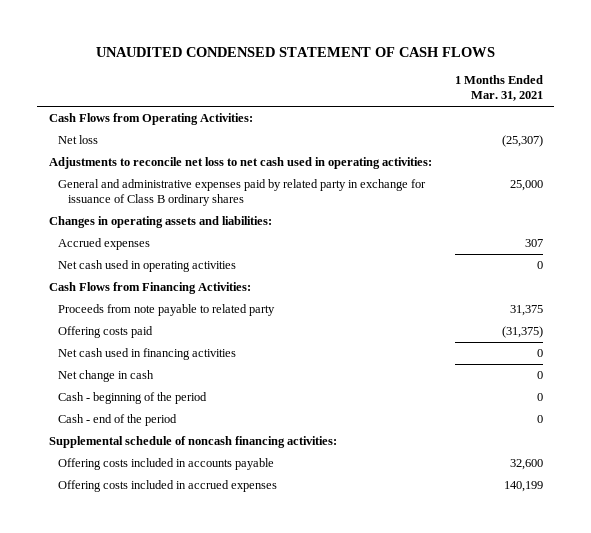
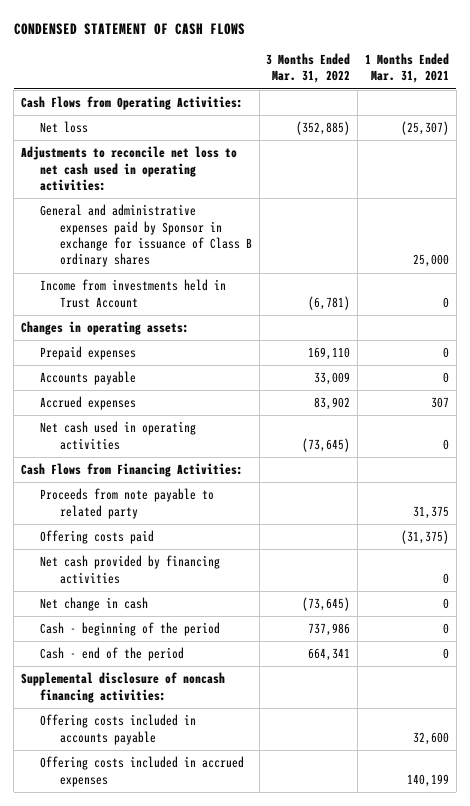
- UNAUDITED CONDENSED STATEMENT OF CASH FLOWS
+ CONDENSED STATEMENT OF CASH FLOWS
- | 1 Months Ended Mar. 31, 2021
+ | 3 Months Ended Mar. 31, 2022 | 1 Months Ended Mar. 31, 2021
- General and administrative expenses paid by related party in exchange for issuance of Class B ordinary shares | 25,000
- Changes in operating assets and liabilities:
+ General and administrative expenses paid by Sponsor in exchange for issuance of Class B ordinary shares | | 25,000
+ Income from investments held in Trust Account | (6,781) | 0
+ Changes in operating assets:
+ Prepaid expenses | 169,110 | 0
+ Accounts payable | 33,009 | 0
- Net cash used in financing activities | 0
+ Net cash provided by financing activities | | 0
- Supplemental schedule of noncash financing activities:
+ Supplemental disclosure of noncash financing activities:

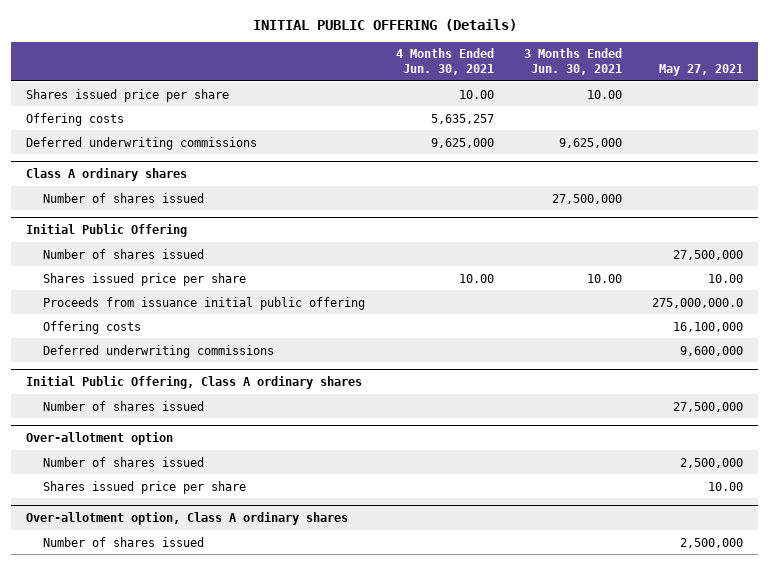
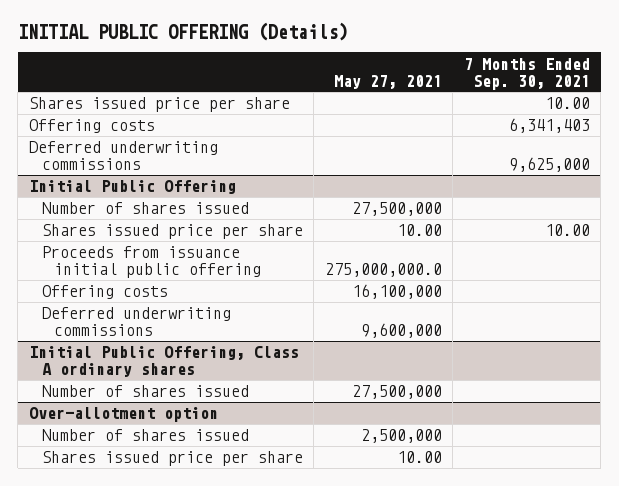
- | 4 Months Ended Jun. 30, 2021 | 3 Months Ended Jun. 30, 2021 | May 27, 2021
+ | May 27, 2021 | 7 Months Ended Sep. 30, 2021
- Class A ordinary shares
- Number of shares issued | | 27,500,000 |
- Over-allotment option, Class A ordinary shares
- Number of shares issued | | | 2,500,000

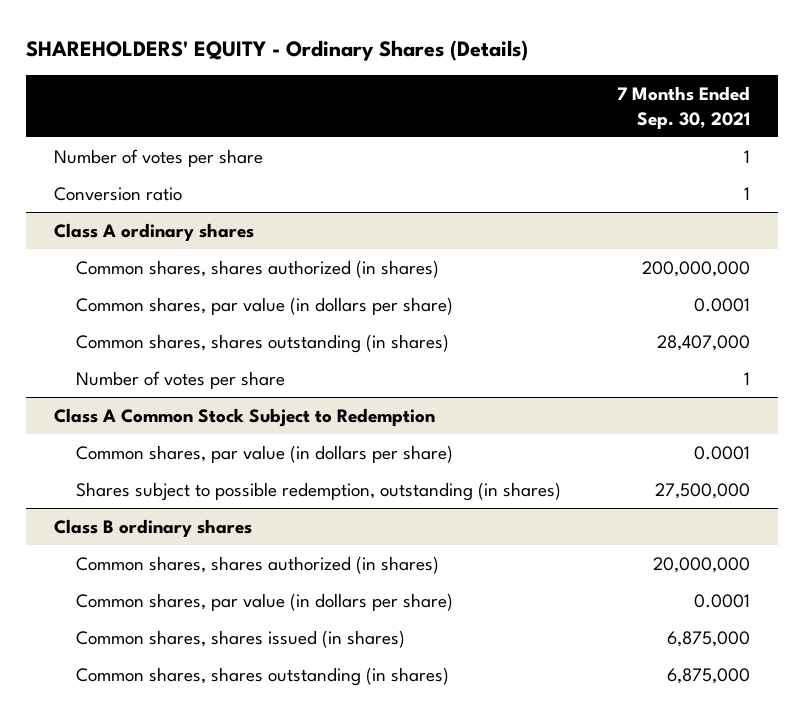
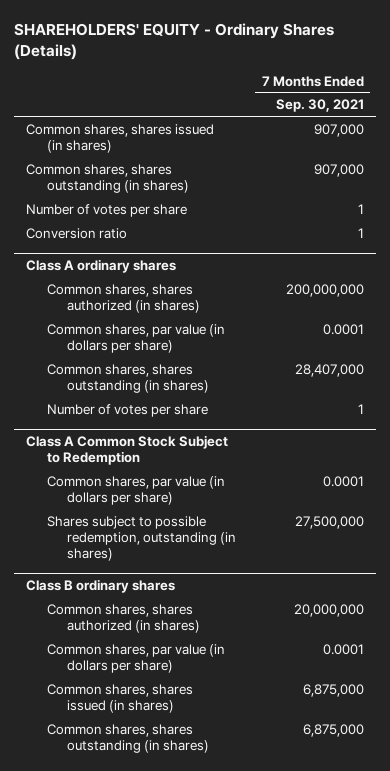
+ Common shares, shares issued (in shares) | 907,000
+ Common shares, shares outstanding (in shares) | 907,000

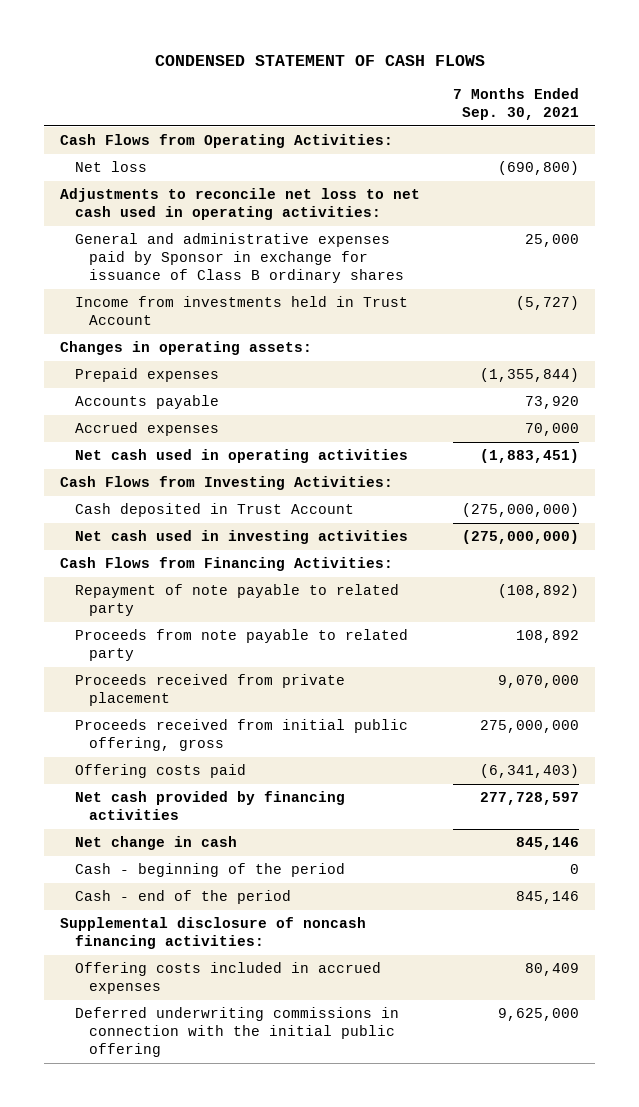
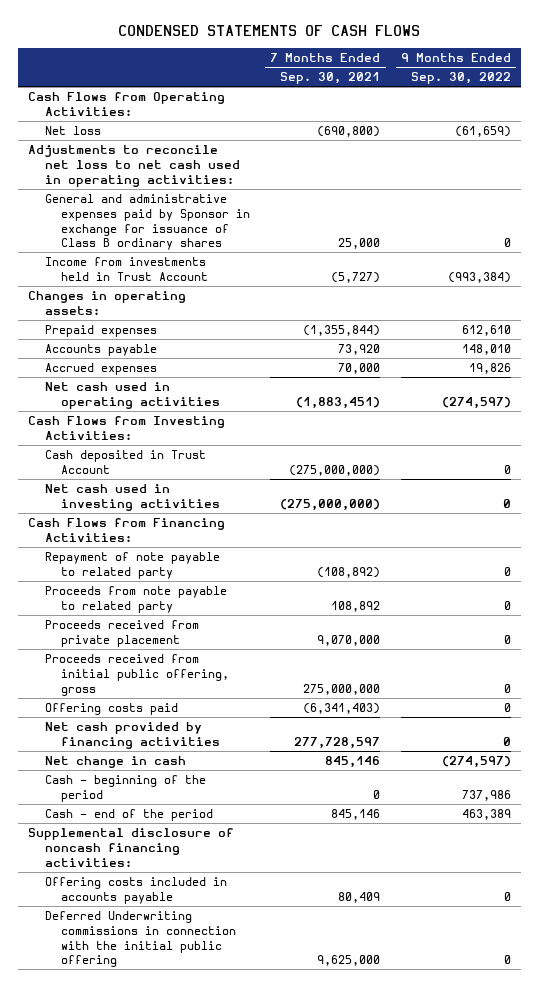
- CONDENSED STATEMENT OF CASH FLOWS
+ CONDENSED STATEMENTS OF CASH FLOWS
- | 7 Months Ended Sep. 30, 2021
+ | 7 Months Ended Sep. 30, 2021 | 9 Months Ended Sep. 30, 2022
- Offering costs included in accrued expenses | 80,409
- Deferred underwriting commissions in connection with the initial public offering | 9,625,000
+ Offering costs included in accounts payable | 80,409 | 0
+ Deferred Underwriting commissions in connection with the initial public offering | 9,625,000 | 0

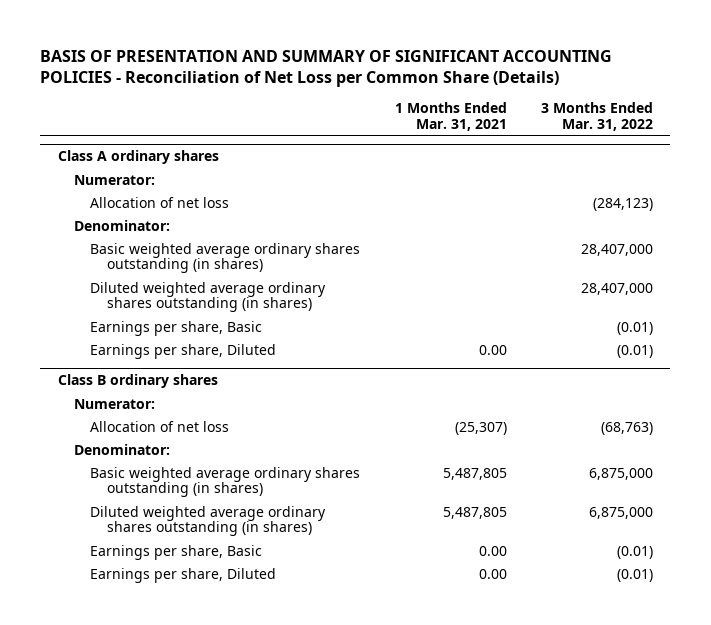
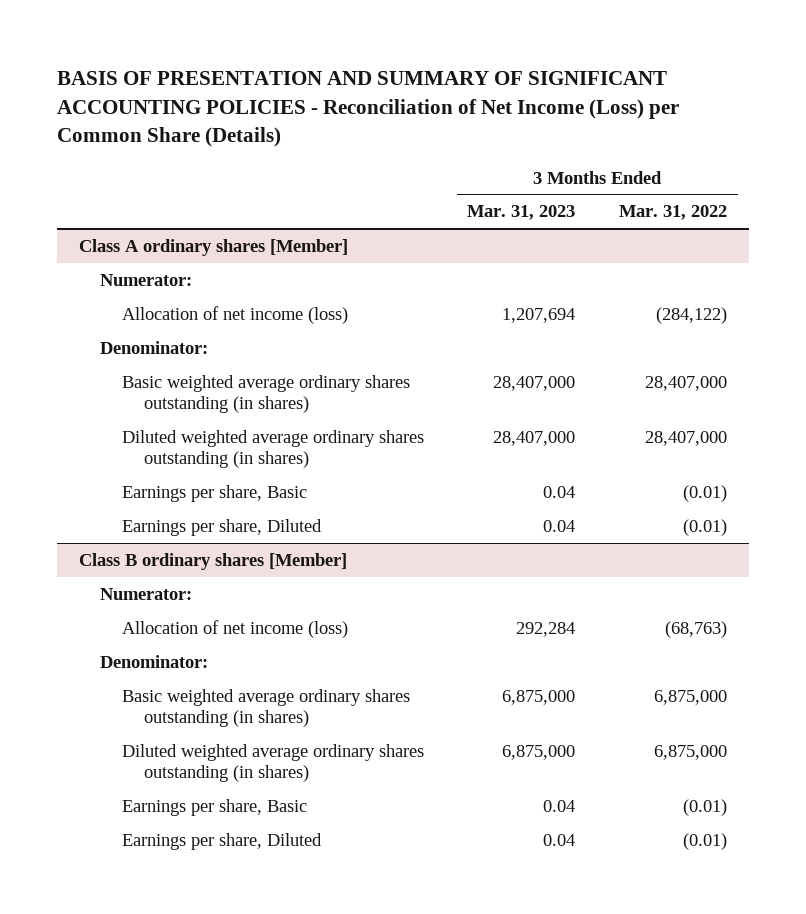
- BASIS OF PRESENTATION AND SUMMARY OF SIGNIFICANT ACCOUNTING POLICIES - Reconciliation of Net Loss per Common Share (Details)
+ BASIS OF PRESENTATION AND SUMMARY OF SIGNIFICANT ACCOUNTING POLICIES - Reconciliation of Net Income (Loss) per Common Share (Details)
- | 1 Months Ended Mar. 31, 2021 | 3 Months Ended Mar. 31, 2022
+ | 3 Months Ended Mar. 31, 2023 | 3 Months Ended Mar. 31, 2022
- Class A ordinary shares
+ Class A ordinary shares [Member]
- Allocation of net loss | | (284,123)
+ Allocation of net income (loss) | 1,207,694 | (284,122)
- Class B ordinary shares
+ Class B ordinary shares [Member]
- Allocation of net loss | (25,307) | (68,763)
+ Allocation of net income (loss) | 292,284 | (68,763)

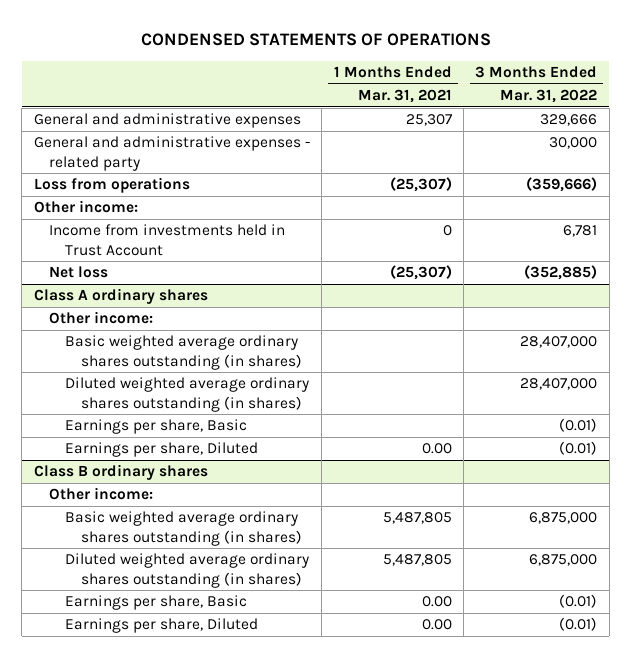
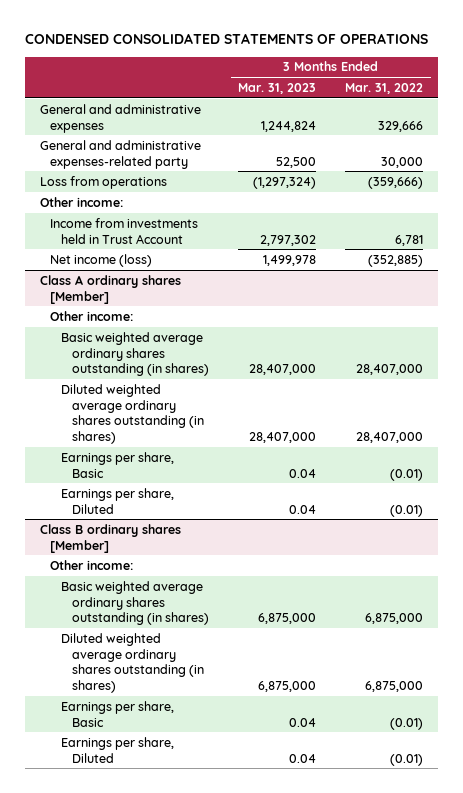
- CONDENSED STATEMENTS OF OPERATIONS
+ CONDENSED CONSOLIDATED STATEMENTS OF OPERATIONS
- | 1 Months Ended Mar. 31, 2021 | 3 Months Ended Mar. 31, 2022
+ | 3 Months Ended Mar. 31, 2023 | 3 Months Ended Mar. 31, 2022
- General and administrative expenses - related party | | 30,000
+ General and administrative expenses-related party | 52,500 | 30,000
- Net loss | (25,307) | (352,885)
- Class A ordinary shares
+ Net income (loss) | 1,499,978 | (352,885)
+ Class A ordinary shares [Member]
- Class B ordinary shares
+ Class B ordinary shares [Member]

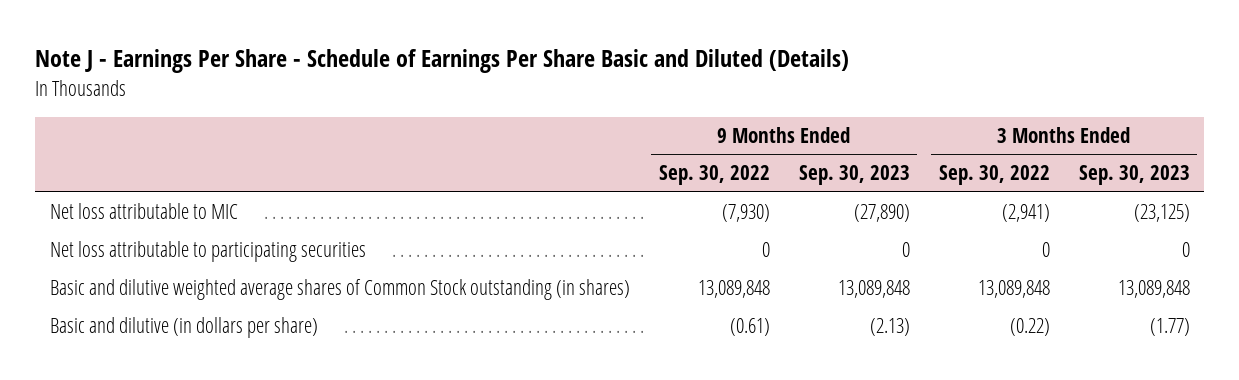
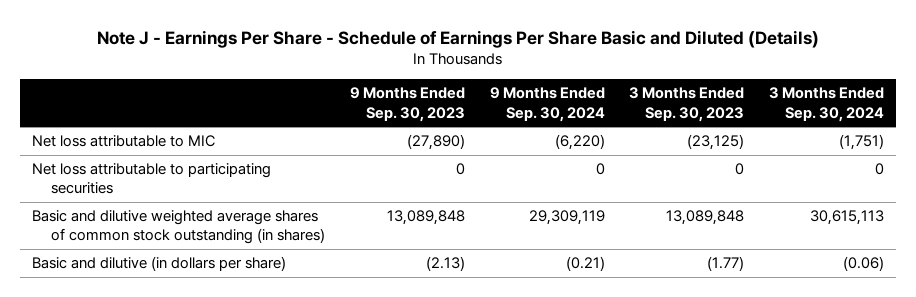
- | 9 Months Ended Sep. 30, 2022 | 9 Months Ended Sep. 30, 2023 | 3 Months Ended Sep. 30, 2022 | 3 Months Ended Sep. 30, 2023
+ | 9 Months Ended Sep. 30, 2023 | 9 Months Ended Sep. 30, 2024 | 3 Months Ended Sep. 30, 2023 | 3 Months Ended Sep. 30, 2024
- Basic and dilutive weighted average shares of Common Stock outstanding (in shares) | 13,089,848 | 13,089,848 | 13,089,848 | 13,089,848
+ Basic and dilutive weighted average shares of common stock outstanding (in shares) | 13,089,848 | 29,309,119 | 13,089,848 | 30,615,113

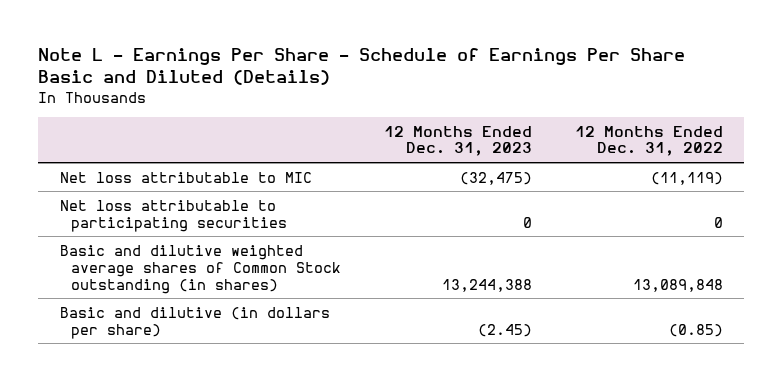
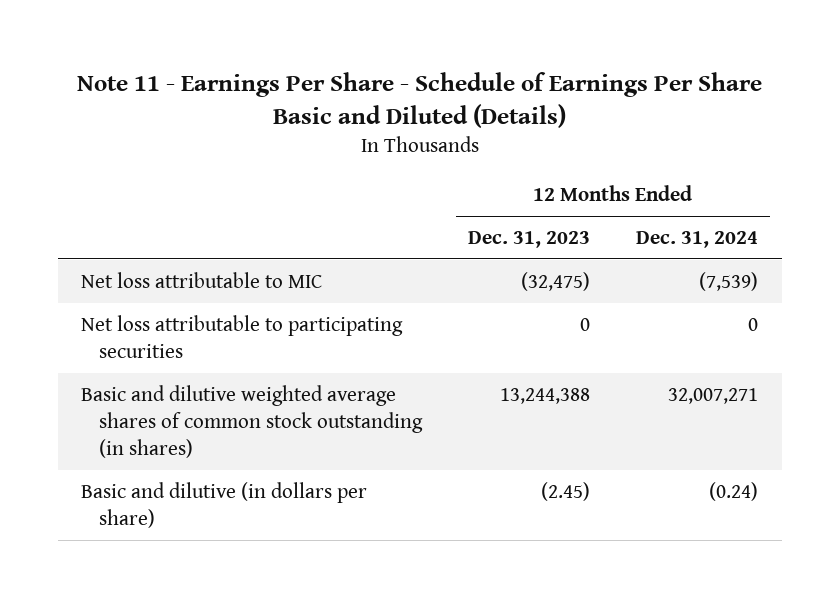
- Note L - Earnings Per Share - Schedule of Earnings Per Share Basic and Diluted (Details)
+ Note 11 - Earnings Per Share - Schedule of Earnings Per Share Basic and Diluted (Details)
- | 12 Months Ended Dec. 31, 2023 | 12 Months Ended Dec. 31, 2022
+ | 12 Months Ended Dec. 31, 2023 | 12 Months Ended Dec. 31, 2024
- Basic and dilutive weighted average shares of Common Stock outstanding (in shares) | 13,244,388 | 13,089,848
+ Basic and dilutive weighted average shares of common stock outstanding (in shares) | 13,244,388 | 32,007,271

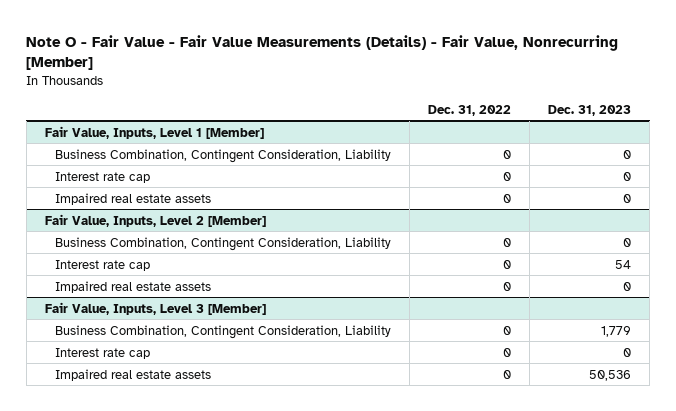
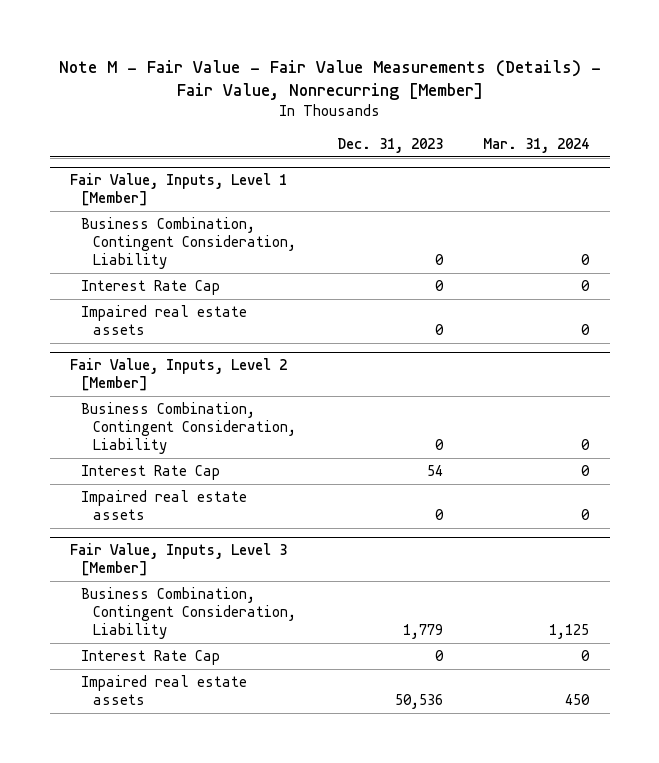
- Note O - Fair Value - Fair Value Measurements (Details) - Fair Value, Nonrecurring [Member]
+ Note M - Fair Value - Fair Value Measurements (Details) - Fair Value, Nonrecurring [Member]
- | Dec. 31, 2022 | Dec. 31, 2023
+ | Dec. 31, 2023 | Mar. 31, 2024
@ Fair Value, Inputs, Level 1 [Member]
- Interest rate cap | 0 | 0
+ Interest Rate Cap | 0 | 0
@ Fair Value, Inputs, Level 2 [Member]
- Interest rate cap | 0 | 54
+ Interest Rate Cap | 54 | 0
@ Fair Value, Inputs, Level 3 [Member]
- Interest rate cap | 0 | 0
+ Interest Rate Cap | 0 | 0

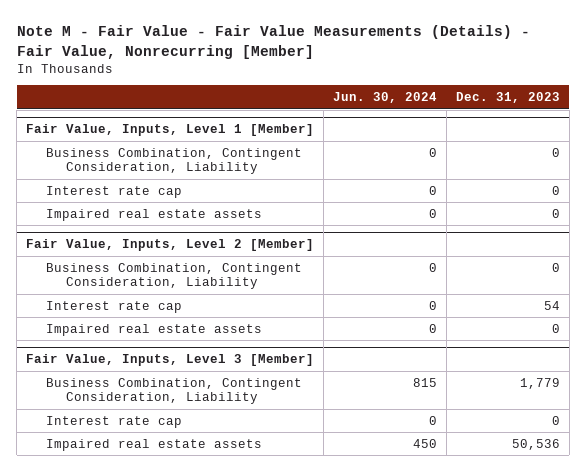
- | Dec. 31, 2023 | Mar. 31, 2024
+ | Jun. 30, 2024 | Dec. 31, 2023
@ Fair Value, Inputs, Level 1 [Member]
- Interest Rate Cap | 0 | 0
+ Interest rate cap | 0 | 0
@ Fair Value, Inputs, Level 2 [Member]
- Interest Rate Cap | 54 | 0
+ Interest rate cap | 0 | 54
@ Fair Value, Inputs, Level 3 [Member]
- Interest Rate Cap | 0 | 0
+ Interest rate cap | 0 | 0

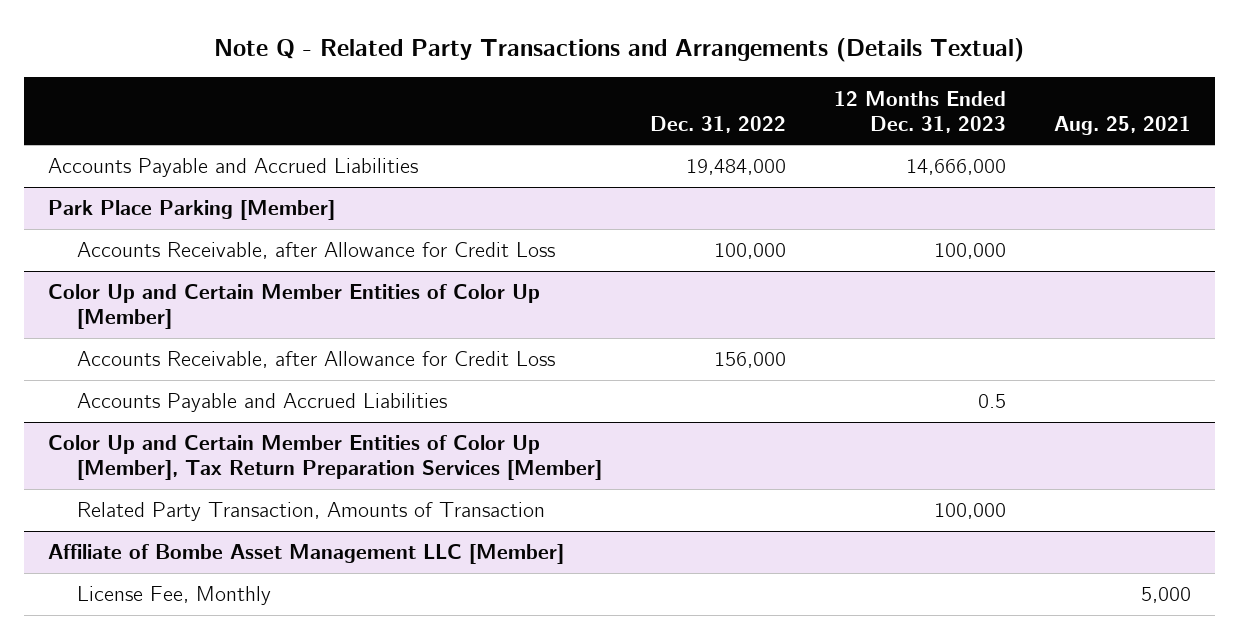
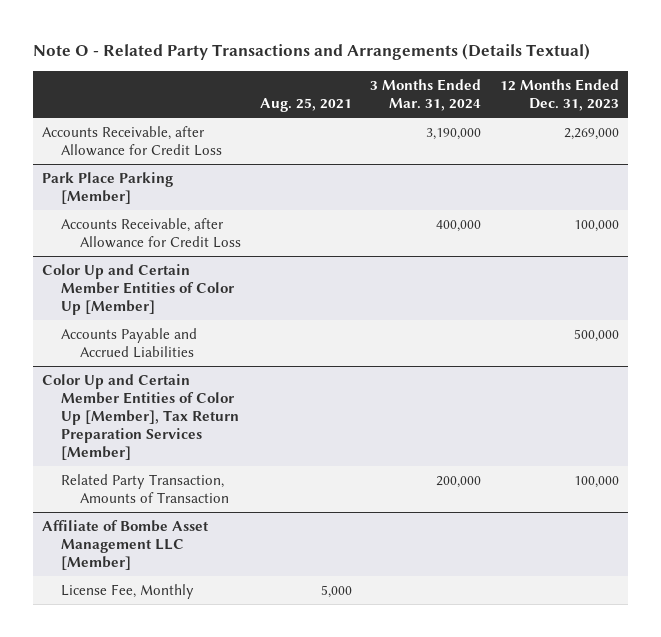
- Note Q - Related Party Transactions and Arrangements (Details Textual)
+ Note O - Related Party Transactions and Arrangements (Details Textual)
- | Dec. 31, 2022 | 12 Months Ended Dec. 31, 2023 | Aug. 25, 2021
+ | Aug. 25, 2021 | 3 Months Ended Mar. 31, 2024 | 12 Months Ended Dec. 31, 2023
- Accounts Payable and Accrued Liabilities | 19,484,000 | 14,666,000 |
+ Accounts Receivable, after Allowance for Credit Loss | | 3,190,000 | 2,269,000
@ Color Up and Certain Member Entities of Color Up [Member]
- Accounts Receivable, after Allowance for Credit Loss | 156,000 | |
- Accounts Payable and Accrued Liabilities | | 0.5 |
+ Accounts Payable and Accrued Liabilities | | | 500,000

